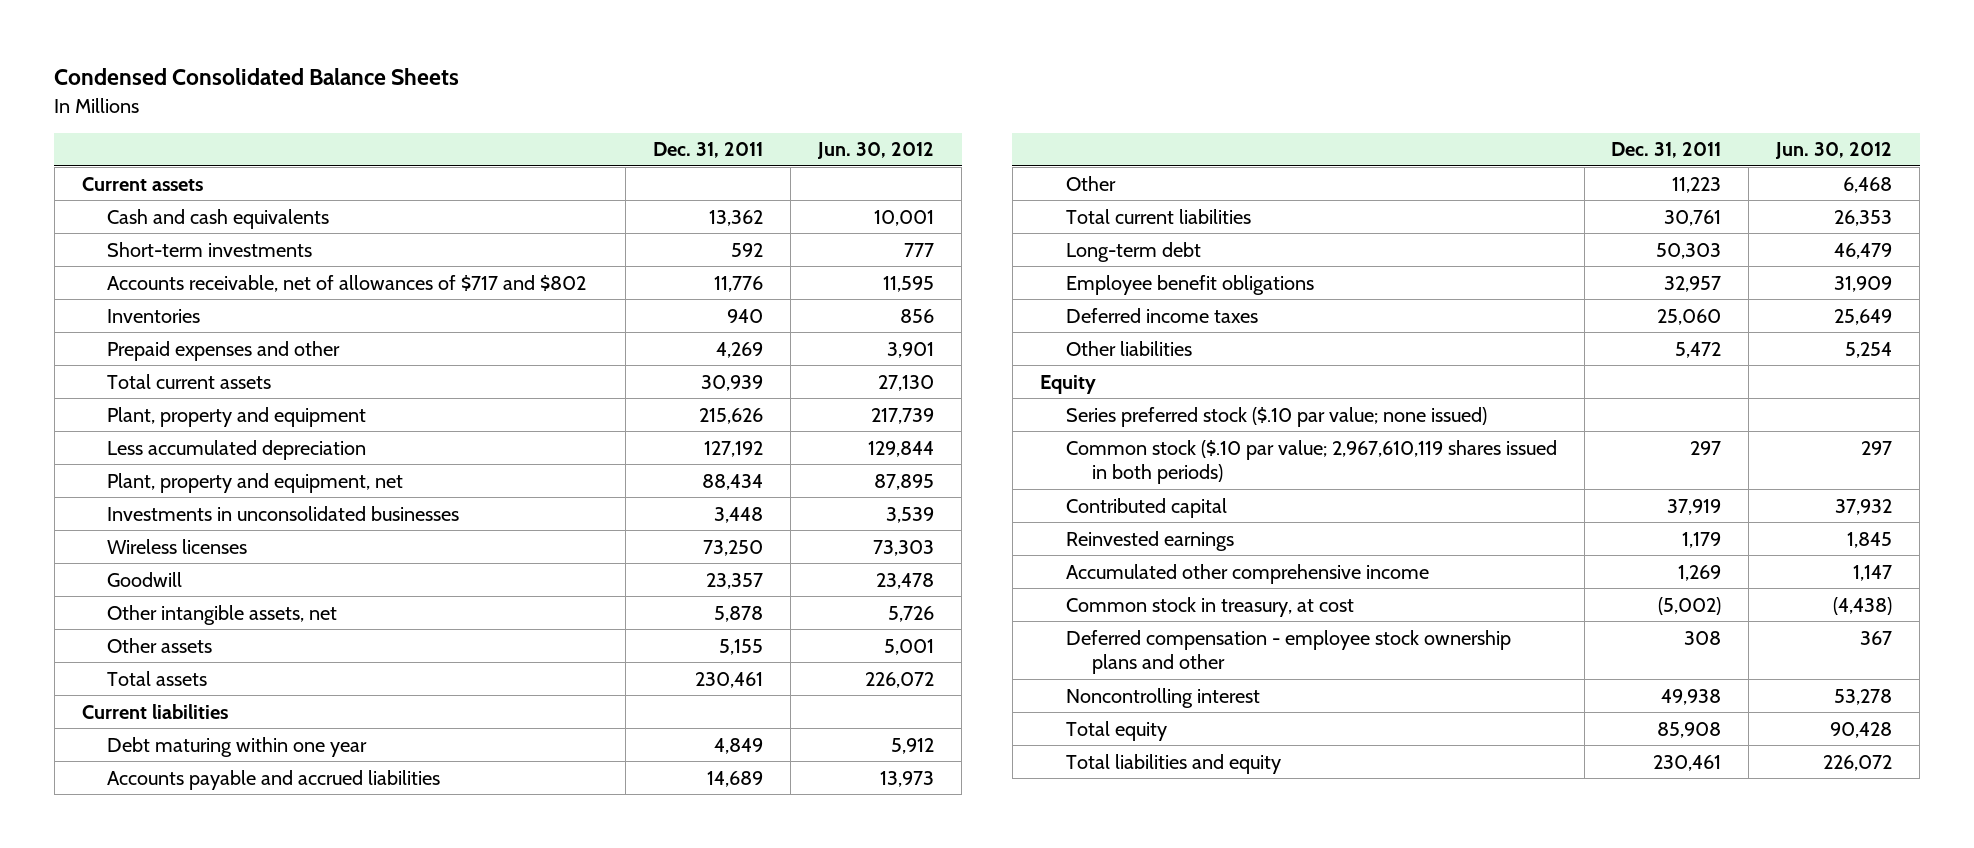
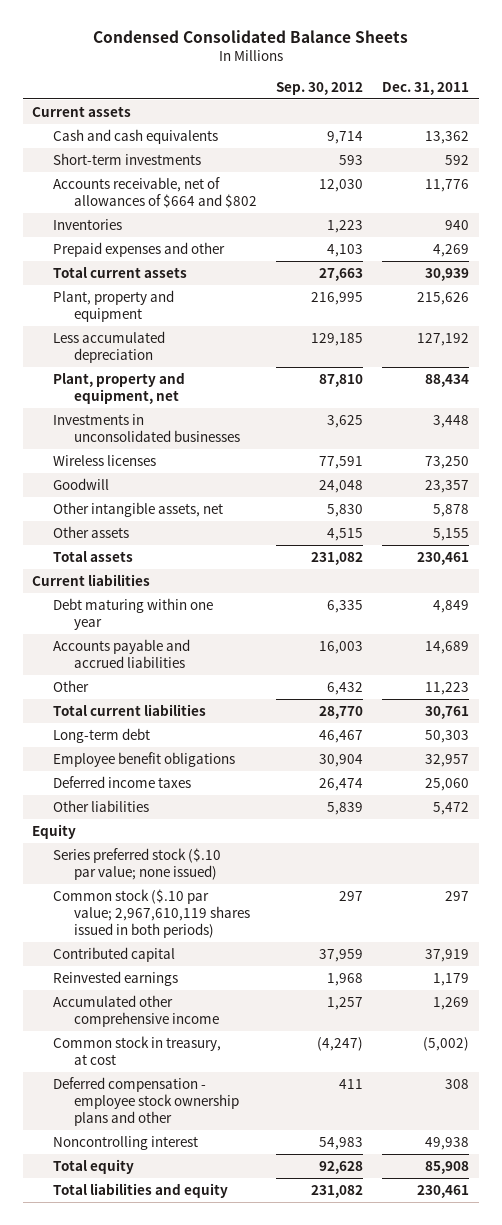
- | Dec. 31, 2011 | Jun. 30, 2012
+ | Sep. 30, 2012 | Dec. 31, 2011
- Accounts receivable, net of allowances of $717 and $802 | 11,776 | 11,595
+ Accounts receivable, net of allowances of $664 and $802 | 12,030 | 11,776

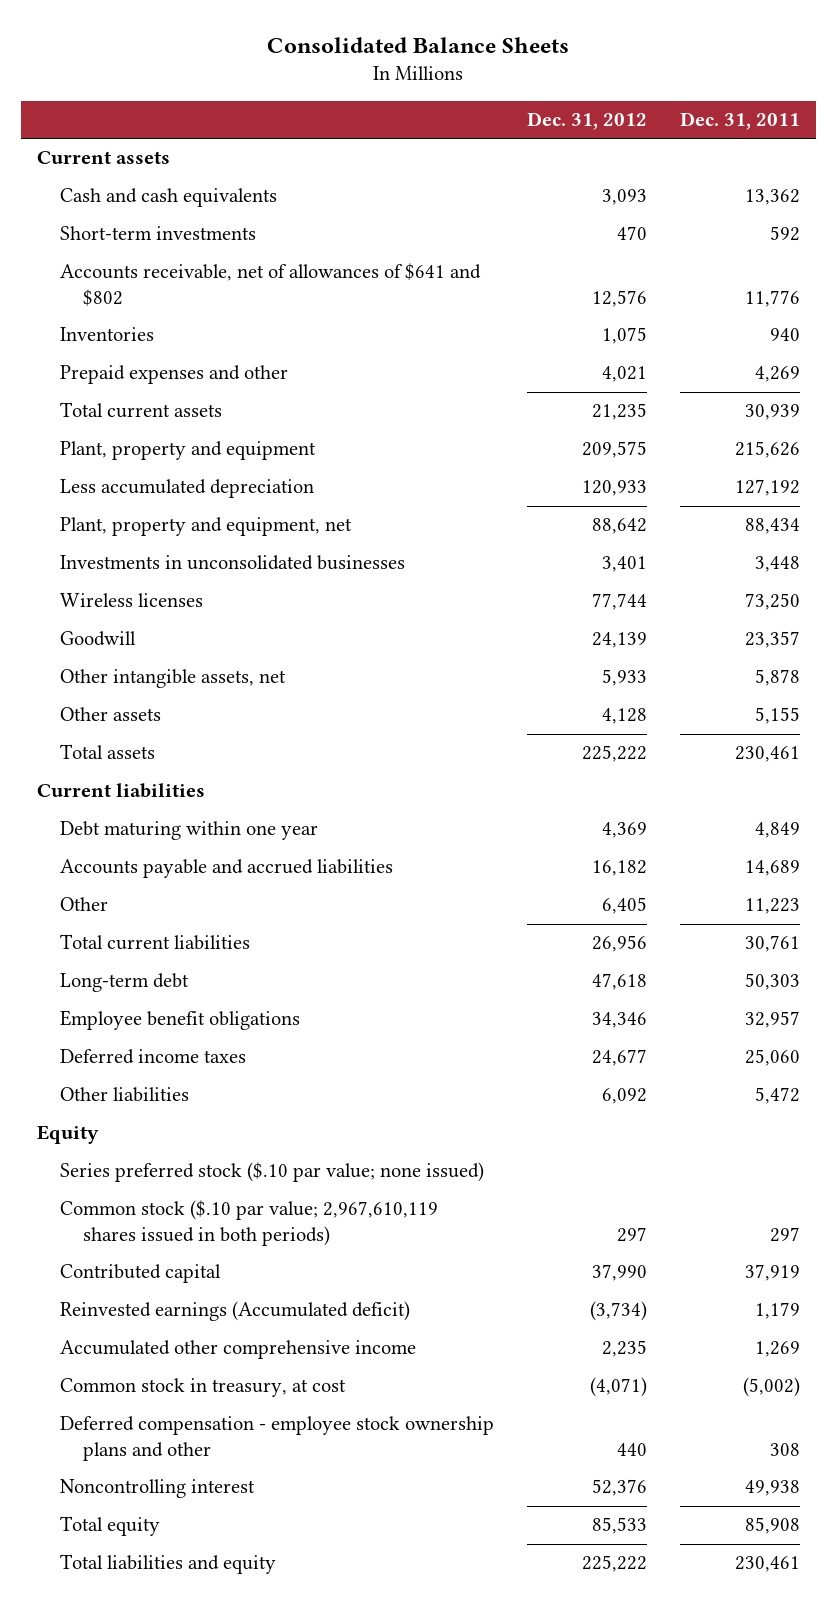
- Condensed Consolidated Balance Sheets
+ Consolidated Balance Sheets
- | Sep. 30, 2012 | Dec. 31, 2011
+ | Dec. 31, 2012 | Dec. 31, 2011
- Accounts receivable, net of allowances of $664 and $802 | 12,030 | 11,776
+ Accounts receivable, net of allowances of $641 and $802 | 12,576 | 11,776
- Reinvested earnings | 1,968 | 1,179
+ Reinvested earnings (Accumulated deficit) | (3,734) | 1,179

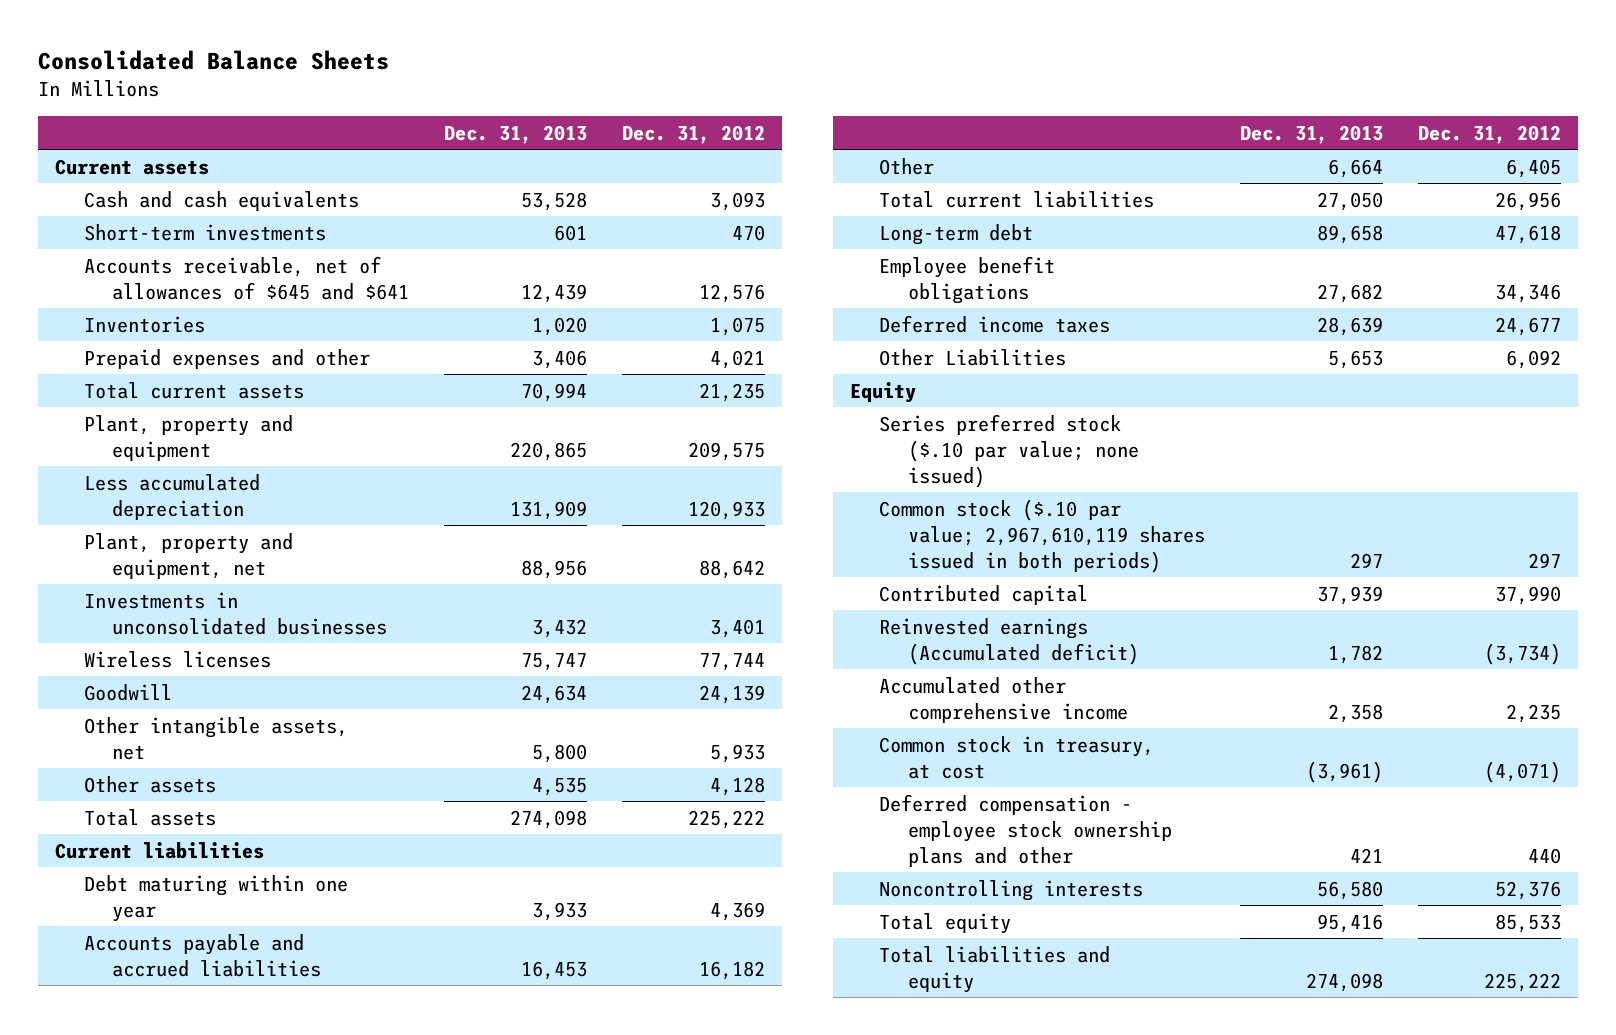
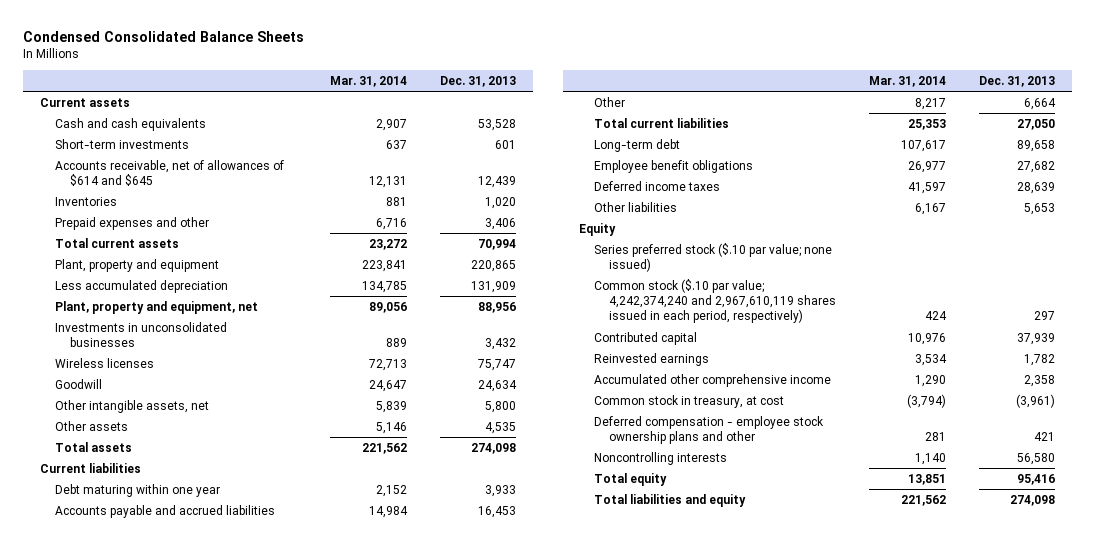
- Consolidated Balance Sheets
+ Condensed Consolidated Balance Sheets
- | Dec. 31, 2013 | Dec. 31, 2012
+ | Mar. 31, 2014 | Dec. 31, 2013
- Accounts receivable, net of allowances of $645 and $641 | 12,439 | 12,576
+ Accounts receivable, net of allowances of $614 and $645 | 12,131 | 12,439
- Other Liabilities | 5,653 | 6,092
+ Other liabilities | 6,167 | 5,653
- Common stock ($.10 par value; 2,967,610,119 shares issued in both periods) | 297 | 297
+ Common stock ($.10 par value; 4,242,374,240 and 2,967,610,119 shares issued in each period, respectively) | 424 | 297
- Reinvested earnings (Accumulated deficit) | 1,782 | (3,734)
+ Reinvested earnings | 3,534 | 1,782

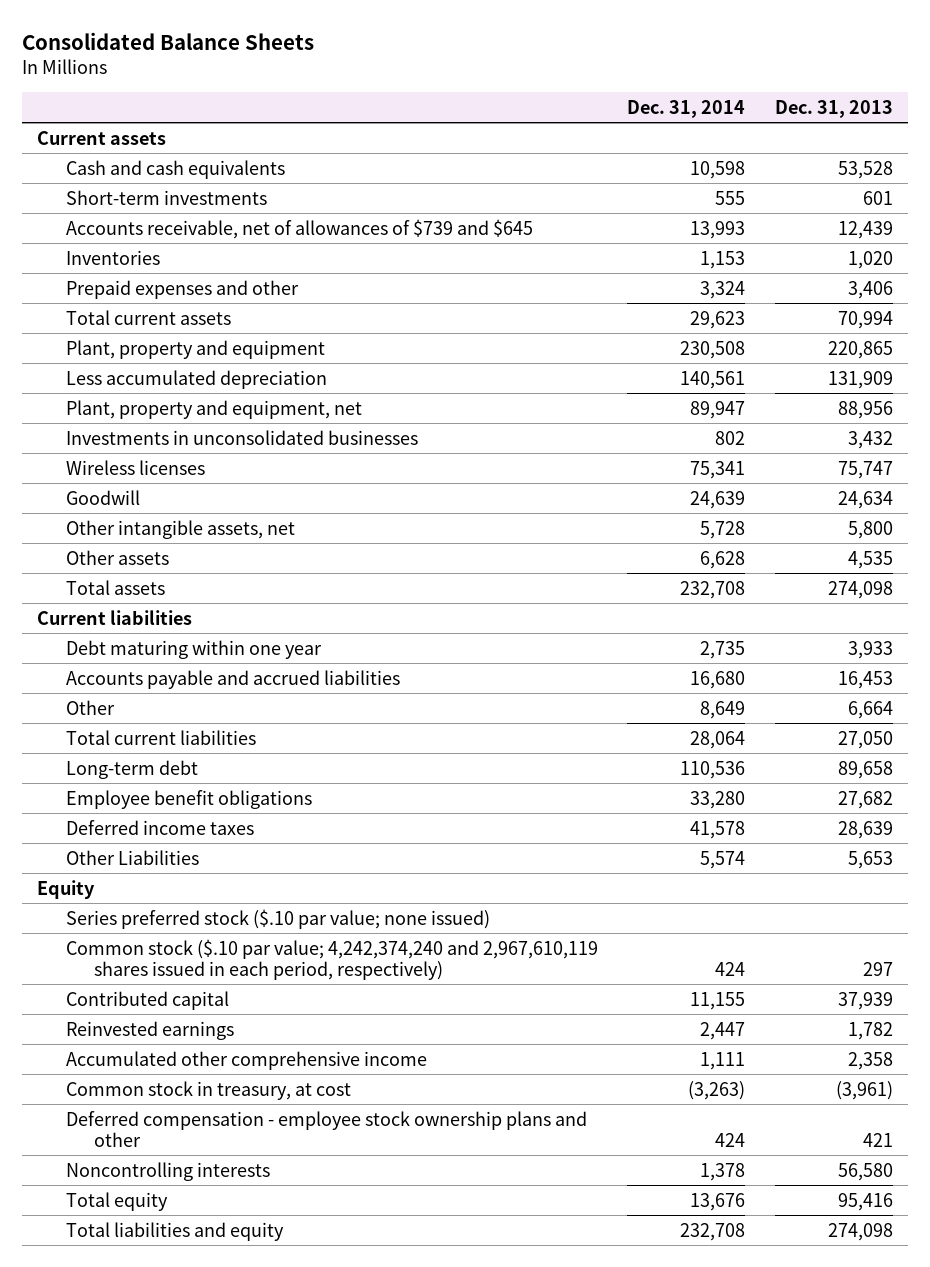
- Condensed Consolidated Balance Sheets
+ Consolidated Balance Sheets
- | Mar. 31, 2014 | Dec. 31, 2013
+ | Dec. 31, 2014 | Dec. 31, 2013
- Accounts receivable, net of allowances of $614 and $645 | 12,131 | 12,439
+ Accounts receivable, net of allowances of $739 and $645 | 13,993 | 12,439
- Other liabilities | 6,167 | 5,653
+ Other Liabilities | 5,574 | 5,653

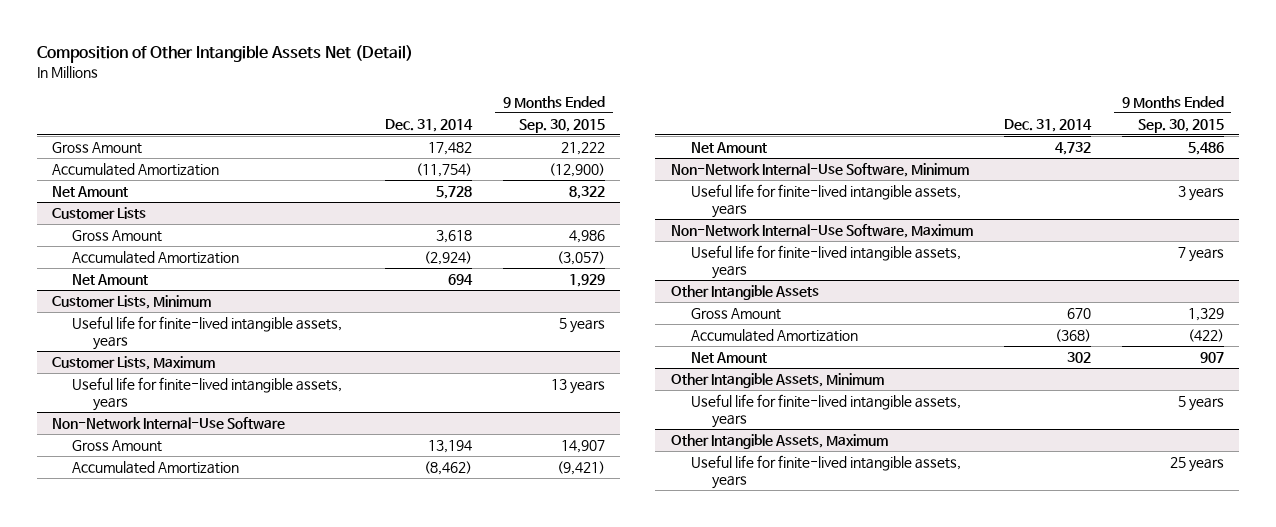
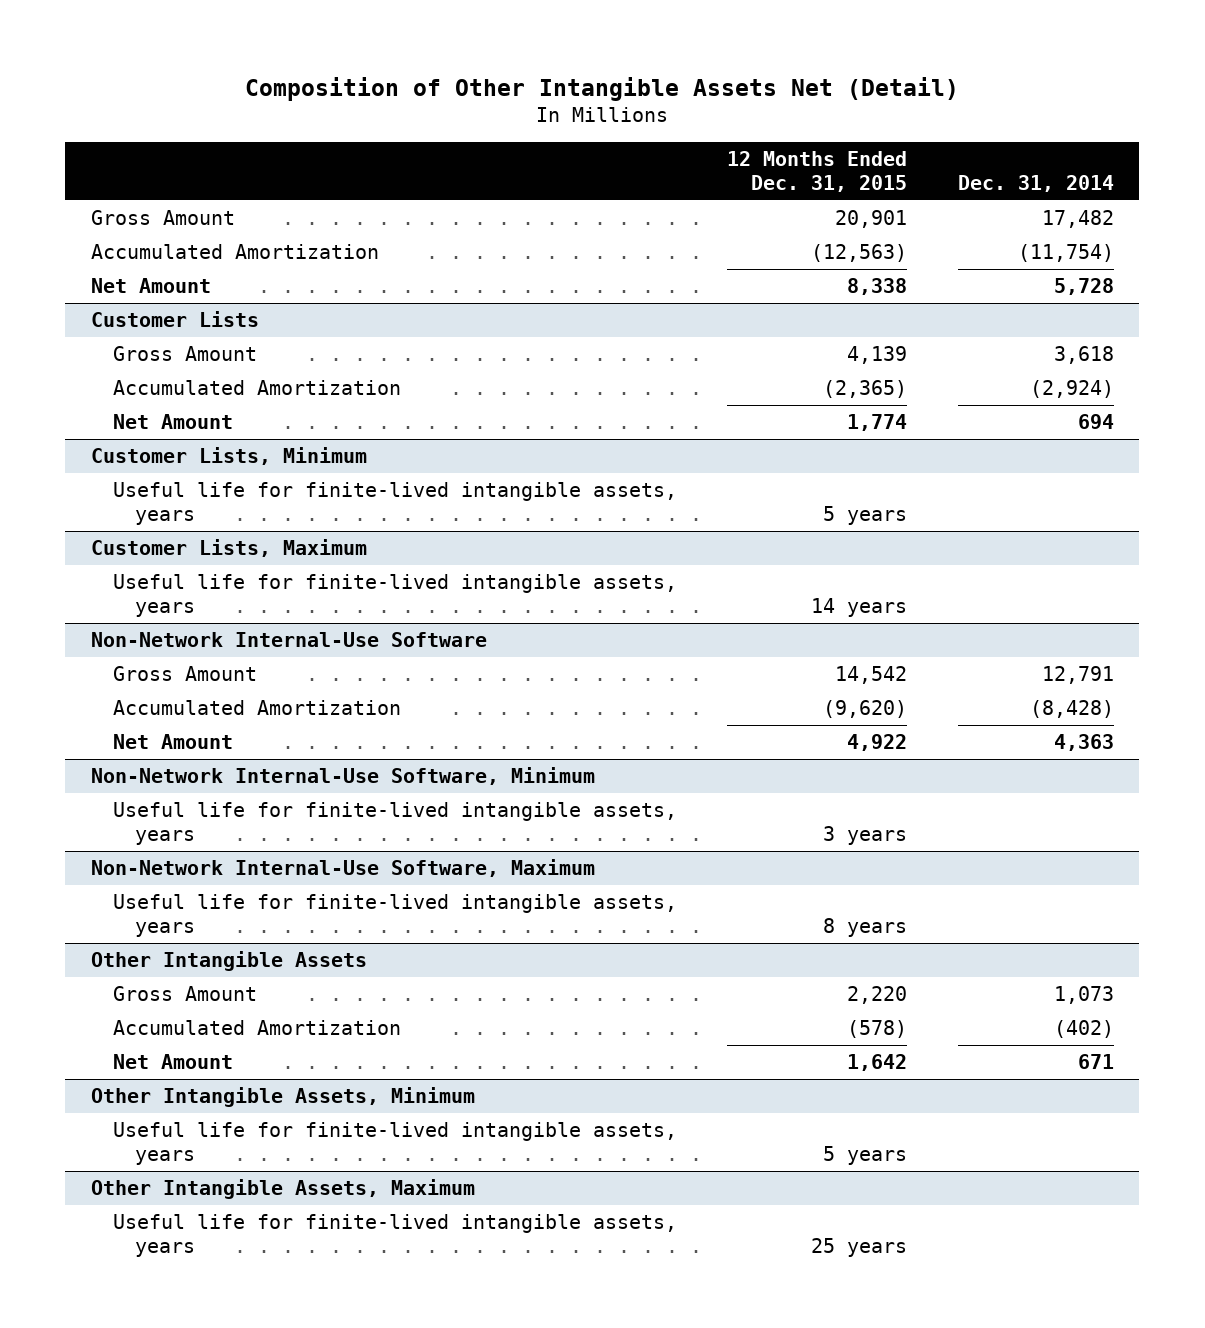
- | Dec. 31, 2014 | 9 Months Ended Sep. 30, 2015
+ | 12 Months Ended Dec. 31, 2015 | Dec. 31, 2014
@ Non-Network Internal-Use Software
- Gross Amount | 13,194 | 14,907
- Accumulated Amortization | (8,462) | (9,421)
- Net Amount | 4,732 | 5,486
+ Gross Amount | 14,542 | 12,791
+ Accumulated Amortization | (9,620) | (8,428)
+ Net Amount | 4,922 | 4,363
@ Other Intangible Assets
- Gross Amount | 670 | 1,329
- Accumulated Amortization | (368) | (422)
- Net Amount | 302 | 907
+ Gross Amount | 2,220 | 1,073
+ Accumulated Amortization | (578) | (402)
+ Net Amount | 1,642 | 671

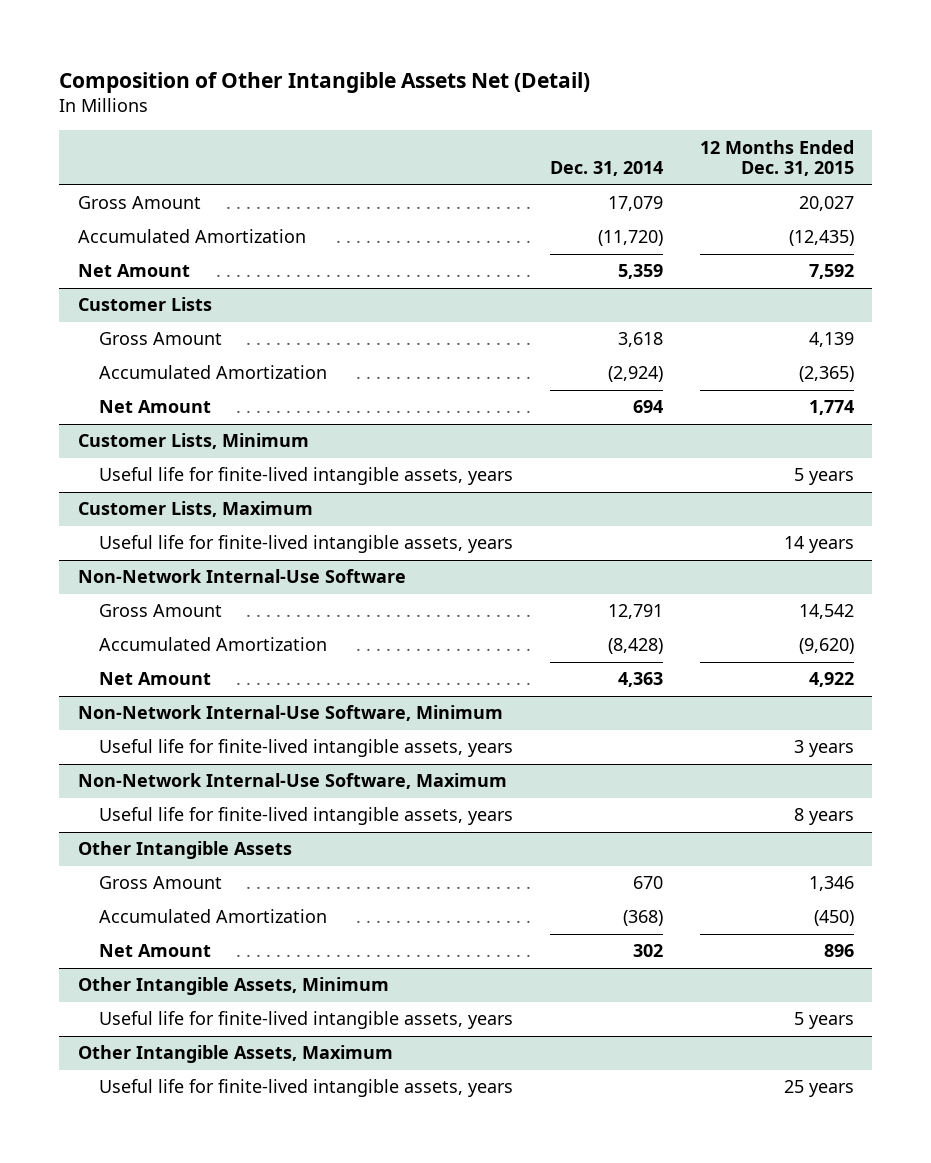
- | 12 Months Ended Dec. 31, 2015 | Dec. 31, 2014
+ | Dec. 31, 2014 | 12 Months Ended Dec. 31, 2015
- Gross Amount | 20,901 | 17,482
- Accumulated Amortization | (12,563) | (11,754)
- Net Amount | 8,338 | 5,728
+ Gross Amount | 17,079 | 20,027
+ Accumulated Amortization | (11,720) | (12,435)
+ Net Amount | 5,359 | 7,592
@ Other Intangible Assets
- Gross Amount | 2,220 | 1,073
- Accumulated Amortization | (578) | (402)
- Net Amount | 1,642 | 671
+ Gross Amount | 670 | 1,346
+ Accumulated Amortization | (368) | (450)
+ Net Amount | 302 | 896

